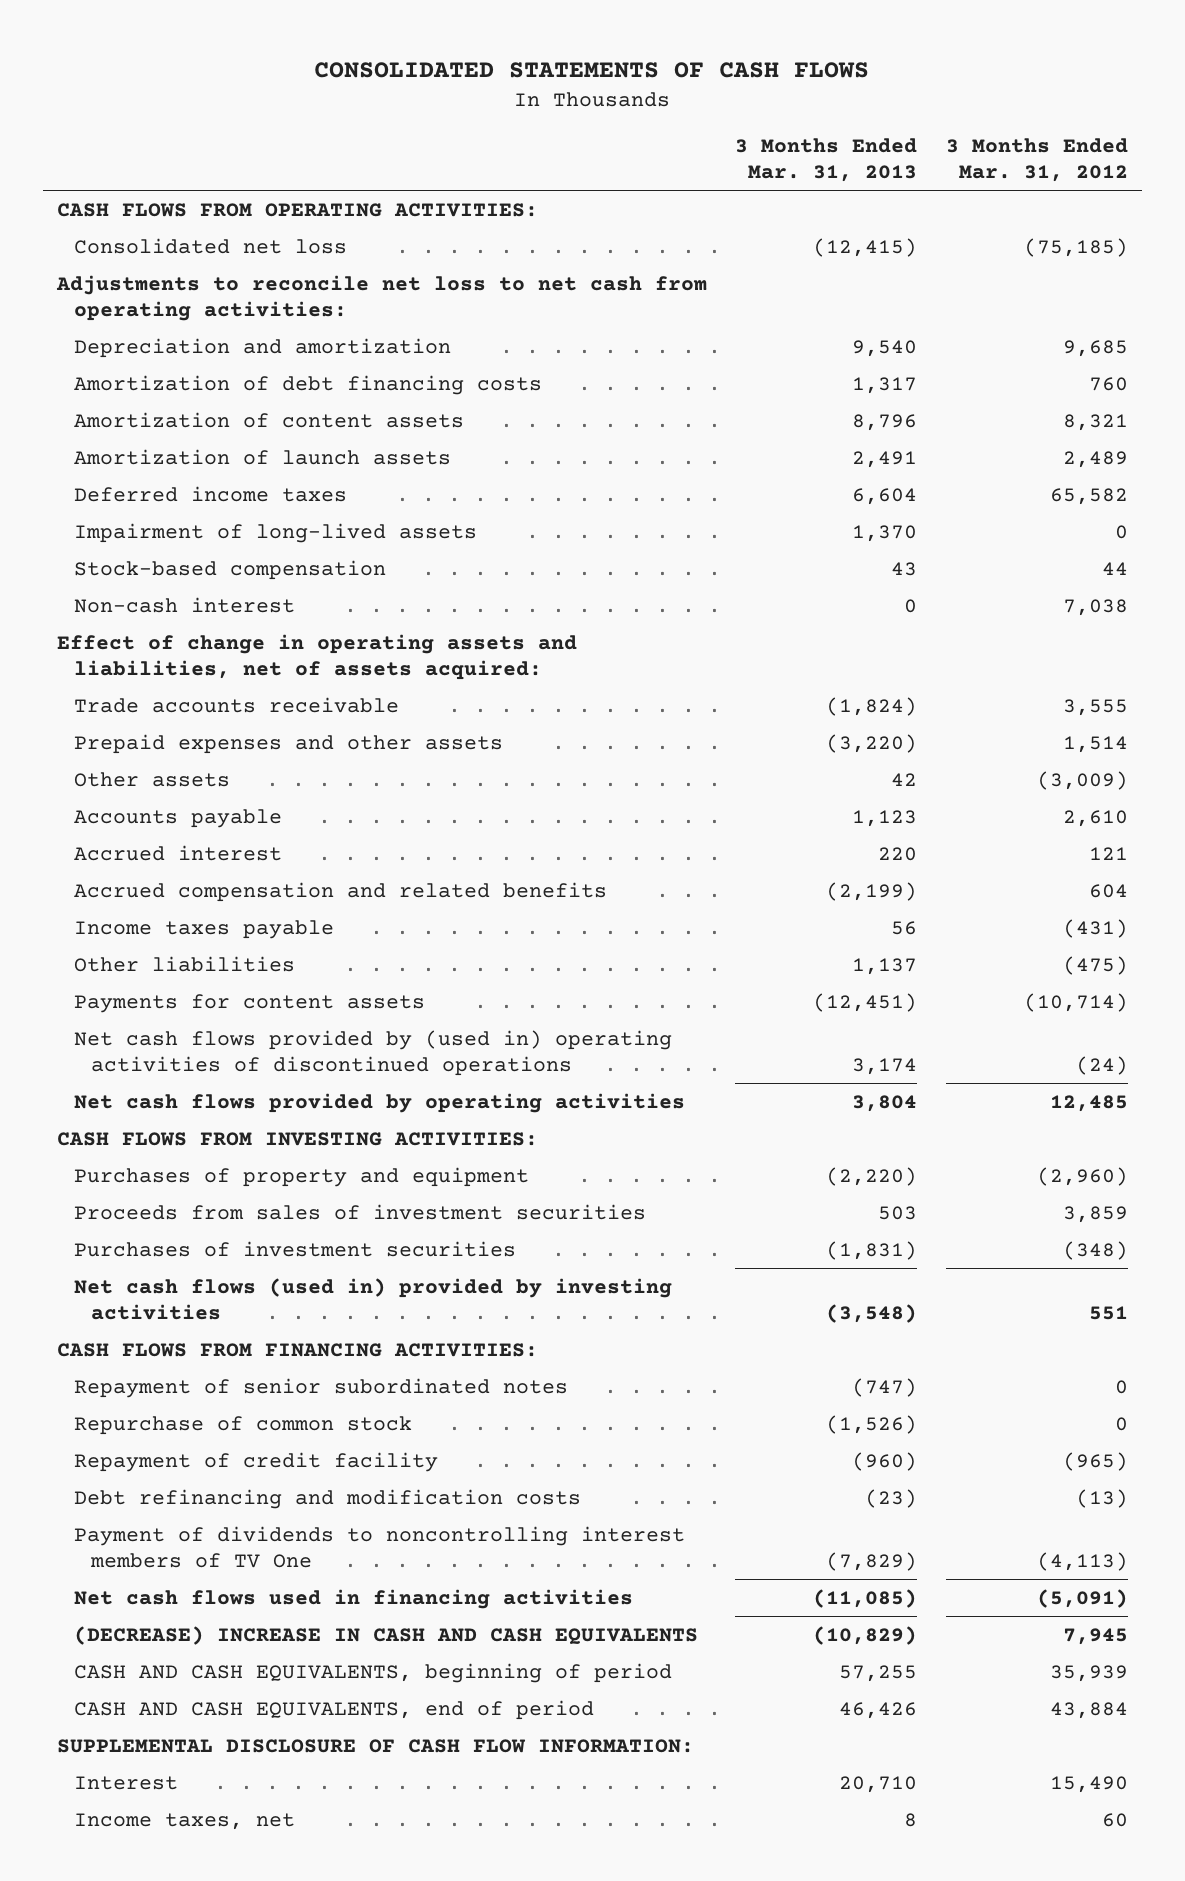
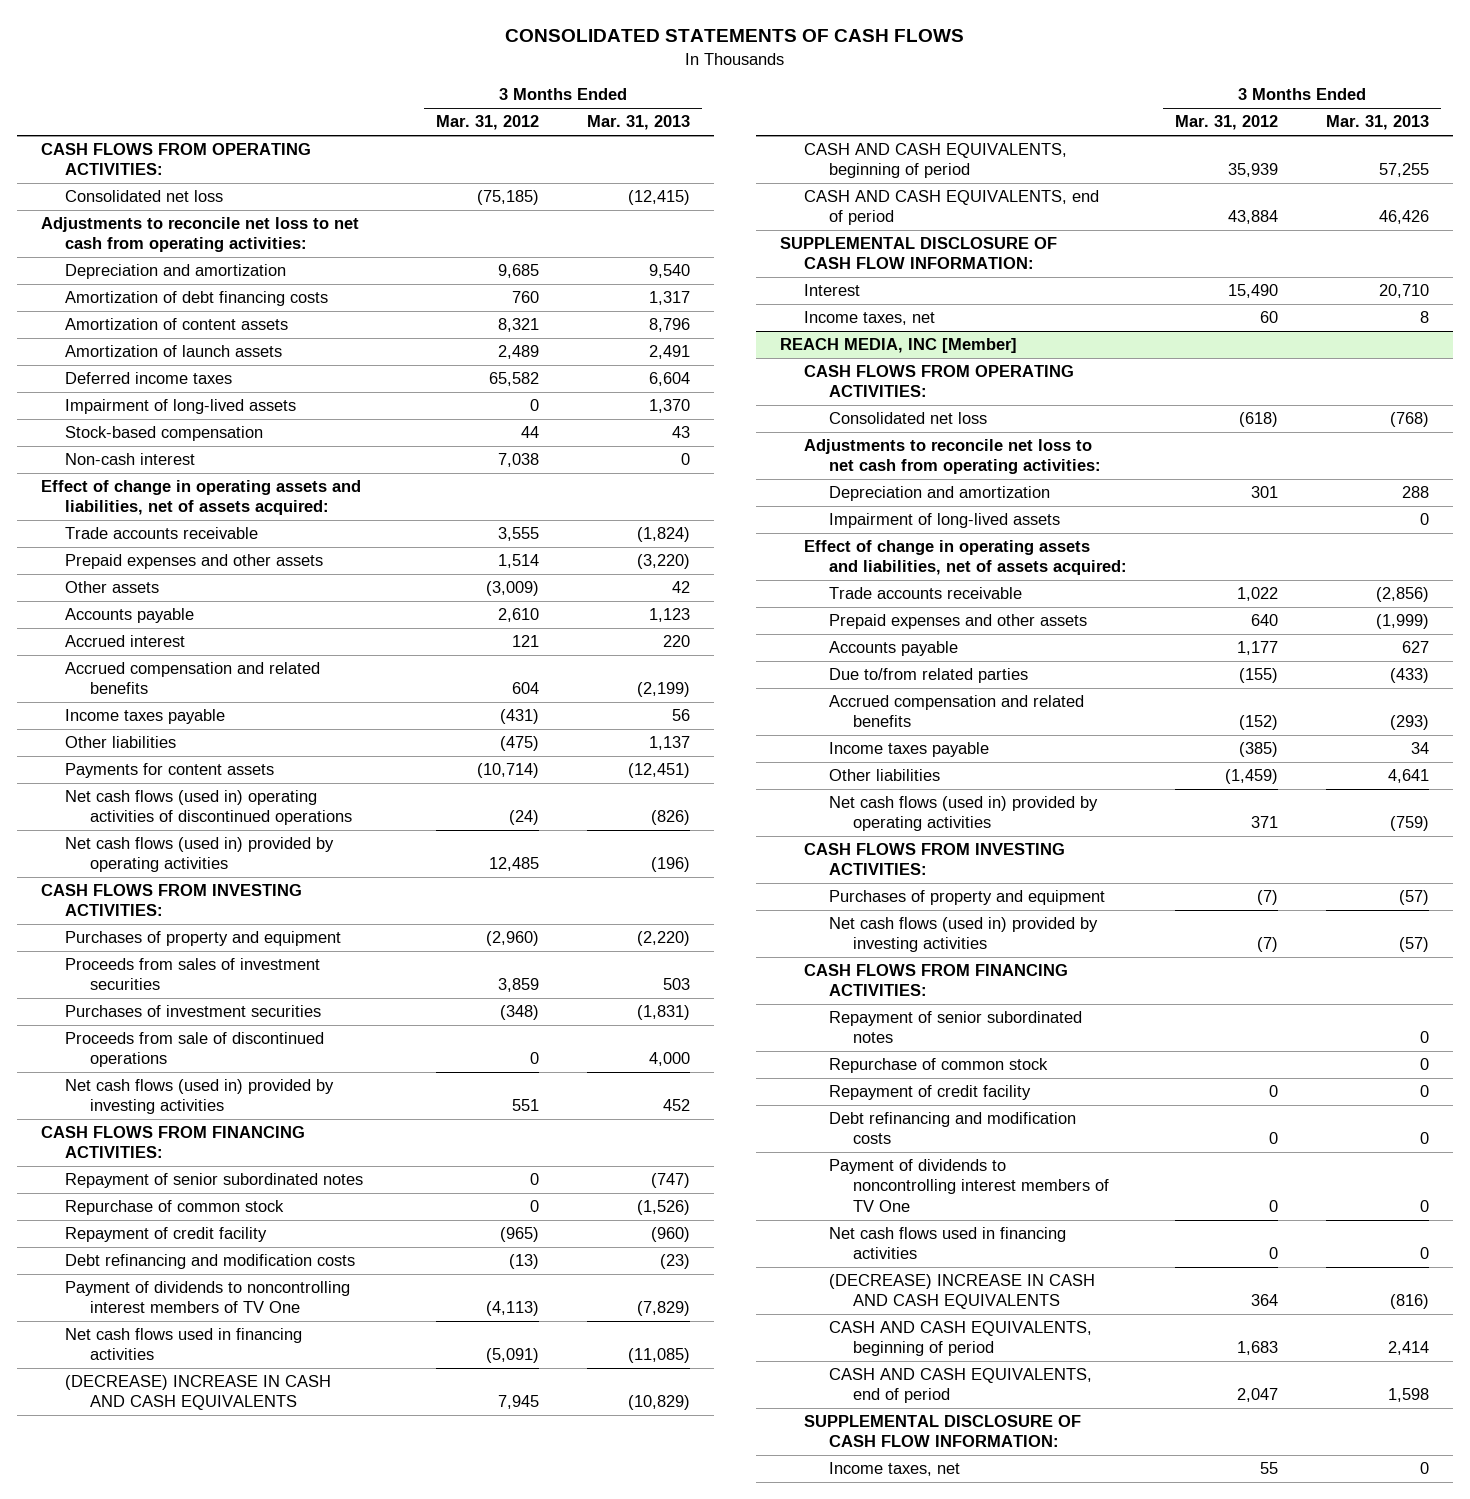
- | 3 Months Ended Mar. 31, 2013 | 3 Months Ended Mar. 31, 2012
+ | 3 Months Ended Mar. 31, 2012 | 3 Months Ended Mar. 31, 2013
- Net cash flows provided by (used in) operating activities of discontinued operations | 3,174 | (24)
- Net cash flows provided by operating activities | 3,804 | 12,485
+ Net cash flows (used in) operating activities of discontinued operations | (24) | (826)
+ Net cash flows (used in) provided by operating activities | 12,485 | (196)
- Net cash flows (used in) provided by investing activities | (3,548) | 551
+ Proceeds from sale of discontinued operations | 0 | 4,000
+ Net cash flows (used in) provided by investing activities | 551 | 452
+ REACH MEDIA, INC [Member]
+ CASH FLOWS FROM OPERATING ACTIVITIES:
+ Consolidated net loss | (618) | (768)
+ Adjustments to reconcile net loss to net cash from operating activities:
+ Depreciation and amortization | 301 | 288
+ Impairment of long-lived assets | | 0
+ Effect of change in operating assets and liabilities, net of assets acquired:
+ Trade accounts receivable | 1,022 | (2,856)
+ Prepaid expenses and other assets | 640 | (1,999)
+ Accounts payable | 1,177 | 627
+ Due to/from related parties | (155) | (433)
+ Accrued compensation and related benefits | (152) | (293)
+ Income taxes payable | (385) | 34
+ Other liabilities | (1,459) | 4,641
+ Net cash flows (used in) provided by operating activities | 371 | (759)
+ CASH FLOWS FROM INVESTING ACTIVITIES:
+ Purchases of property and equipment | (7) | (57)
+ Net cash flows (used in) provided by investing activities | (7) | (57)
+ CASH FLOWS FROM FINANCING ACTIVITIES:
+ Repayment of senior subordinated notes | | 0
+ Repurchase of common stock | | 0
+ Repayment of credit facility | 0 | 0
+ Debt refinancing and modification costs | 0 | 0
+ Payment of dividends to noncontrolling interest members of TV One | 0 | 0
+ Net cash flows used in financing activities | 0 | 0
+ (DECREASE) INCREASE IN CASH AND CASH EQUIVALENTS | 364 | (816)
+ CASH AND CASH EQUIVALENTS, beginning of period | 1,683 | 2,414
+ CASH AND CASH EQUIVALENTS, end of period | 2,047 | 1,598
+ SUPPLEMENTAL DISCLOSURE OF CASH FLOW INFORMATION:
+ Income taxes, net | 55 | 0

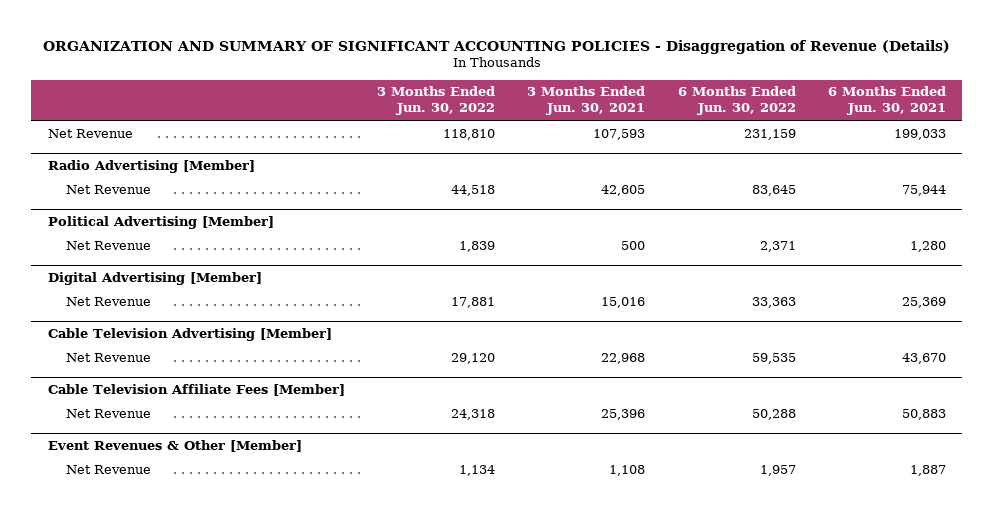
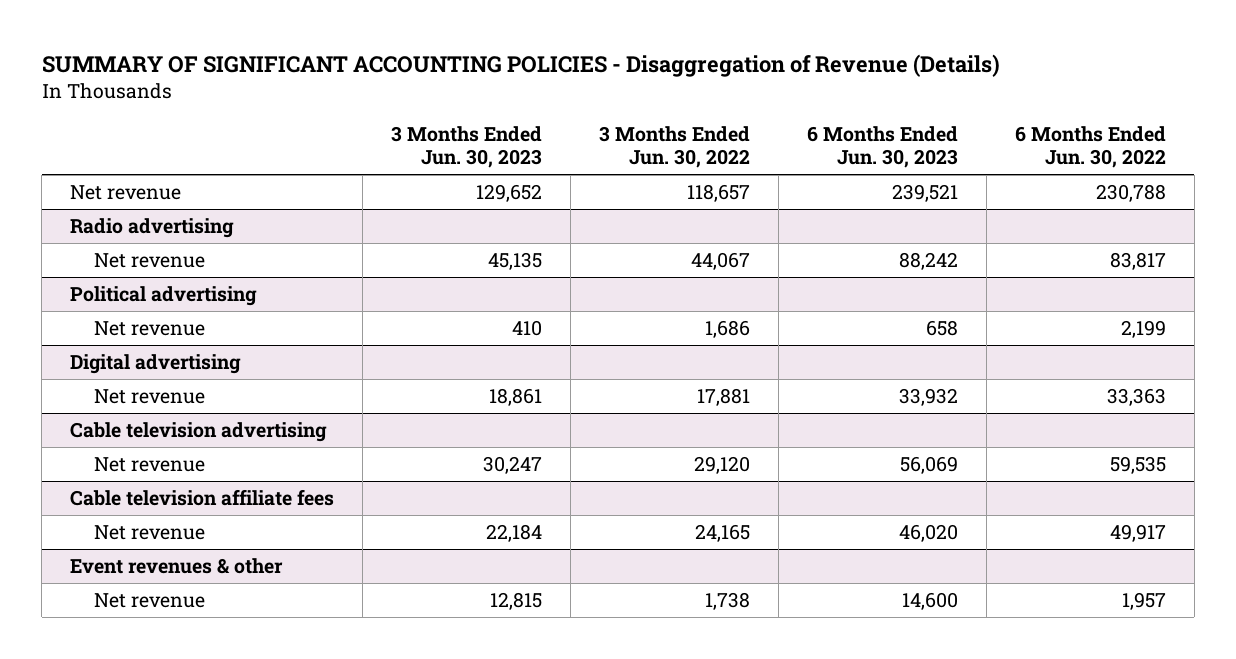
- ORGANIZATION AND SUMMARY OF SIGNIFICANT ACCOUNTING POLICIES - Disaggregation of Revenue (Details)
+ SUMMARY OF SIGNIFICANT ACCOUNTING POLICIES - Disaggregation of Revenue (Details)
- | 3 Months Ended Jun. 30, 2022 | 3 Months Ended Jun. 30, 2021 | 6 Months Ended Jun. 30, 2022 | 6 Months Ended Jun. 30, 2021
+ | 3 Months Ended Jun. 30, 2023 | 3 Months Ended Jun. 30, 2022 | 6 Months Ended Jun. 30, 2023 | 6 Months Ended Jun. 30, 2022
- Net Revenue | 118,810 | 107,593 | 231,159 | 199,033
- Radio Advertising [Member]
- Net Revenue | 44,518 | 42,605 | 83,645 | 75,944
- Political Advertising [Member]
- Net Revenue | 1,839 | 500 | 2,371 | 1,280
- Digital Advertising [Member]
- Net Revenue | 17,881 | 15,016 | 33,363 | 25,369
- Cable Television Advertising [Member]
- Net Revenue | 29,120 | 22,968 | 59,535 | 43,670
- Cable Television Affiliate Fees [Member]
- Net Revenue | 24,318 | 25,396 | 50,288 | 50,883
- Event Revenues & Other [Member]
- Net Revenue | 1,134 | 1,108 | 1,957 | 1,887
+ Net revenue | 129,652 | 118,657 | 239,521 | 230,788
+ Radio advertising
+ Net revenue | 45,135 | 44,067 | 88,242 | 83,817
+ Political advertising
+ Net revenue | 410 | 1,686 | 658 | 2,199
+ Digital advertising
+ Net revenue | 18,861 | 17,881 | 33,932 | 33,363
+ Cable television advertising
+ Net revenue | 30,247 | 29,120 | 56,069 | 59,535
+ Cable television affiliate fees
+ Net revenue | 22,184 | 24,165 | 46,020 | 49,917
+ Event revenues & other
+ Net revenue | 12,815 | 1,738 | 14,600 | 1,957

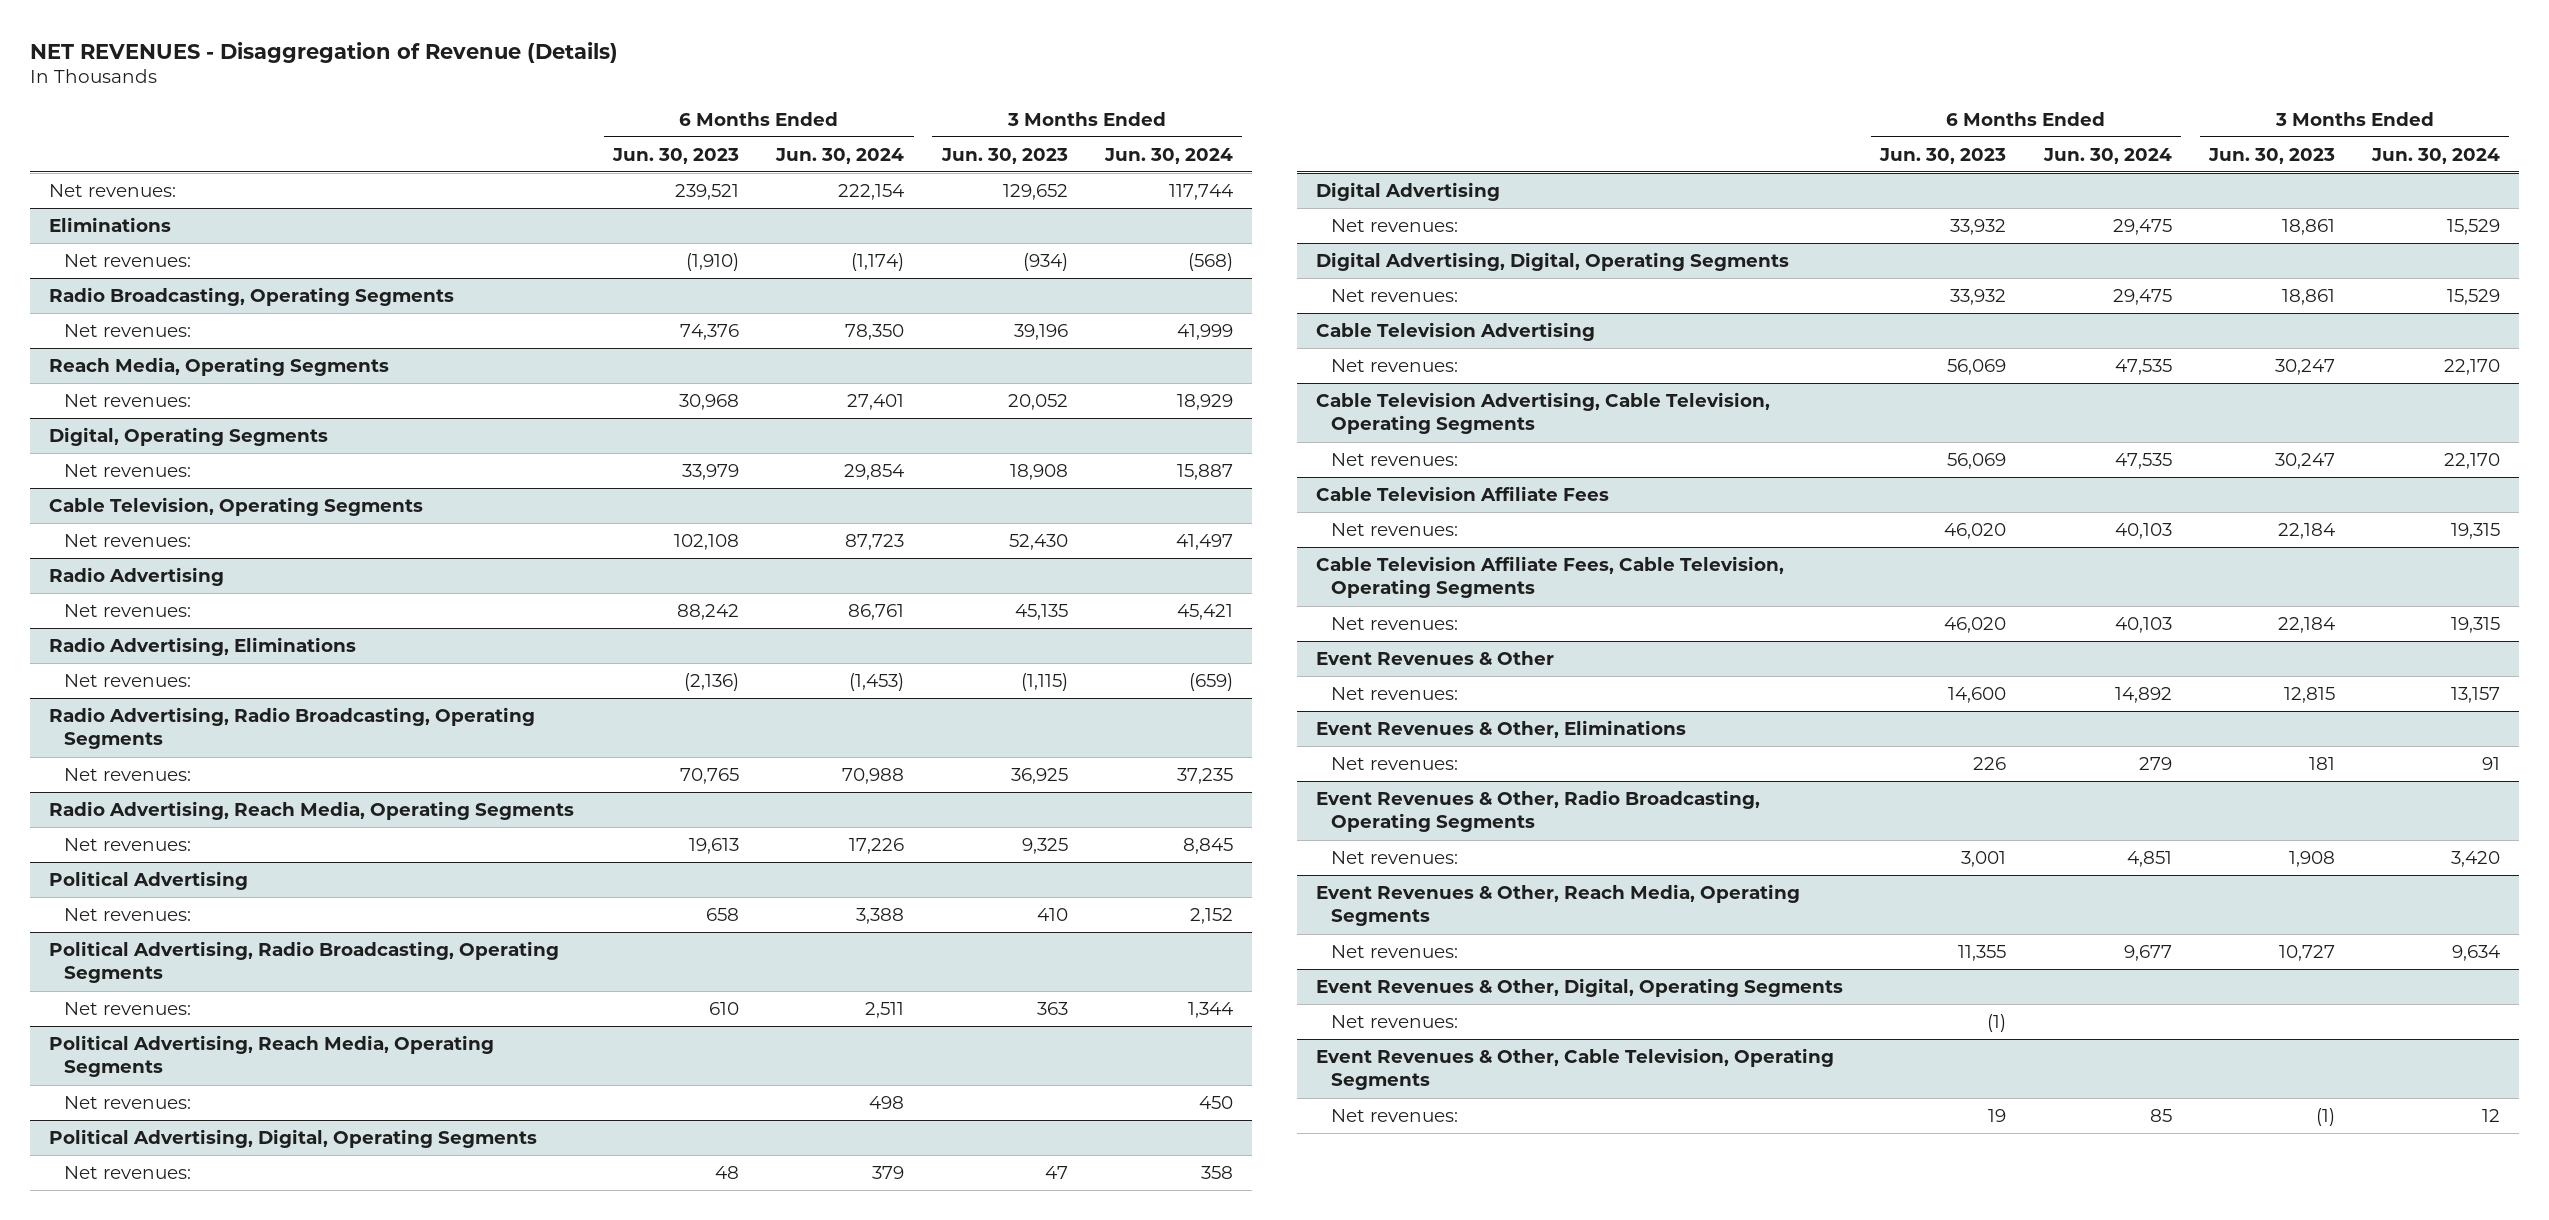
- SUMMARY OF SIGNIFICANT ACCOUNTING POLICIES - Disaggregation of Revenue (Details)
+ NET REVENUES - Disaggregation of Revenue (Details)
- | 3 Months Ended Jun. 30, 2023 | 3 Months Ended Jun. 30, 2022 | 6 Months Ended Jun. 30, 2023 | 6 Months Ended Jun. 30, 2022
+ | 6 Months Ended Jun. 30, 2023 | 6 Months Ended Jun. 30, 2024 | 3 Months Ended Jun. 30, 2023 | 3 Months Ended Jun. 30, 2024
- Net revenue | 129,652 | 118,657 | 239,521 | 230,788
- Radio advertising
- Net revenue | 45,135 | 44,067 | 88,242 | 83,817
- Political advertising
- Net revenue | 410 | 1,686 | 658 | 2,199
- Digital advertising
- Net revenue | 18,861 | 17,881 | 33,932 | 33,363
- Cable television advertising
- Net revenue | 30,247 | 29,120 | 56,069 | 59,535
- Cable television affiliate fees
- Net revenue | 22,184 | 24,165 | 46,020 | 49,917
- Event revenues & other
- Net revenue | 12,815 | 1,738 | 14,600 | 1,957
+ Net revenues: | 239,521 | 222,154 | 129,652 | 117,744
+ Eliminations
+ Net revenues: | (1,910) | (1,174) | (934) | (568)
+ Radio Broadcasting, Operating Segments
+ Net revenues: | 74,376 | 78,350 | 39,196 | 41,999
+ Reach Media, Operating Segments
+ Net revenues: | 30,968 | 27,401 | 20,052 | 18,929
+ Digital, Operating Segments
+ Net revenues: | 33,979 | 29,854 | 18,908 | 15,887
+ Cable Television, Operating Segments
+ Net revenues: | 102,108 | 87,723 | 52,430 | 41,497
+ Radio Advertising
+ Net revenues: | 88,242 | 86,761 | 45,135 | 45,421
+ Radio Advertising, Eliminations
+ Net revenues: | (2,136) | (1,453) | (1,115) | (659)
+ Radio Advertising, Radio Broadcasting, Operating Segments
+ Net revenues: | 70,765 | 70,988 | 36,925 | 37,235
+ Radio Advertising, Reach Media, Operating Segments
+ Net revenues: | 19,613 | 17,226 | 9,325 | 8,845
+ Political Advertising
+ Net revenues: | 658 | 3,388 | 410 | 2,152
+ Political Advertising, Radio Broadcasting, Operating Segments
+ Net revenues: | 610 | 2,511 | 363 | 1,344
+ Political Advertising, Reach Media, Operating Segments
+ Net revenues: | | 498 | | 450
+ Political Advertising, Digital, Operating Segments
+ Net revenues: | 48 | 379 | 47 | 358
+ Digital Advertising
+ Net revenues: | 33,932 | 29,475 | 18,861 | 15,529
+ Digital Advertising, Digital, Operating Segments
+ Net revenues: | 33,932 | 29,475 | 18,861 | 15,529
+ Cable Television Advertising
+ Net revenues: | 56,069 | 47,535 | 30,247 | 22,170
+ Cable Television Advertising, Cable Television, Operating Segments
+ Net revenues: | 56,069 | 47,535 | 30,247 | 22,170
+ Cable Television Affiliate Fees
+ Net revenues: | 46,020 | 40,103 | 22,184 | 19,315
+ Cable Television Affiliate Fees, Cable Television, Operating Segments
+ Net revenues: | 46,020 | 40,103 | 22,184 | 19,315
+ Event Revenues & Other
+ Net revenues: | 14,600 | 14,892 | 12,815 | 13,157
+ Event Revenues & Other, Eliminations
+ Net revenues: | 226 | 279 | 181 | 91
+ Event Revenues & Other, Radio Broadcasting, Operating Segments
+ Net revenues: | 3,001 | 4,851 | 1,908 | 3,420
+ Event Revenues & Other, Reach Media, Operating Segments
+ Net revenues: | 11,355 | 9,677 | 10,727 | 9,634
+ Event Revenues & Other, Digital, Operating Segments
+ Net revenues: | (1) | | |
+ Event Revenues & Other, Cable Television, Operating Segments
+ Net revenues: | 19 | 85 | (1) | 12

